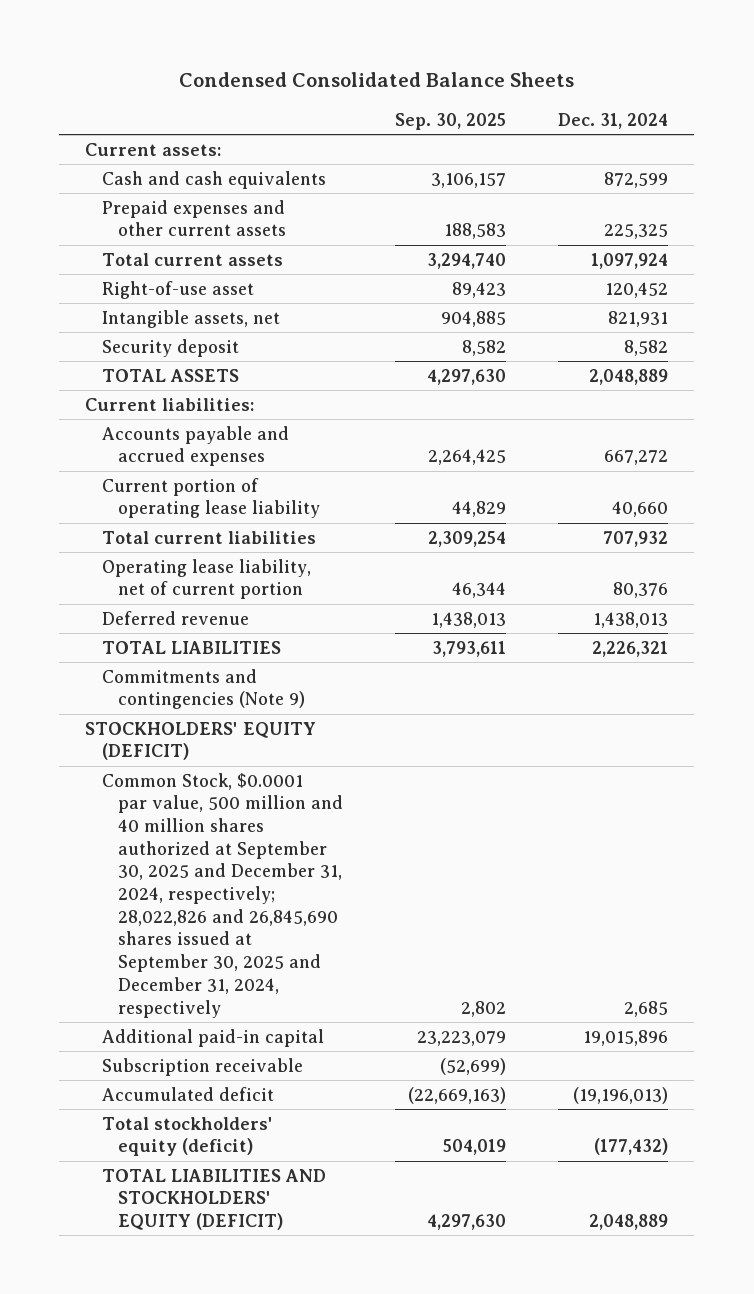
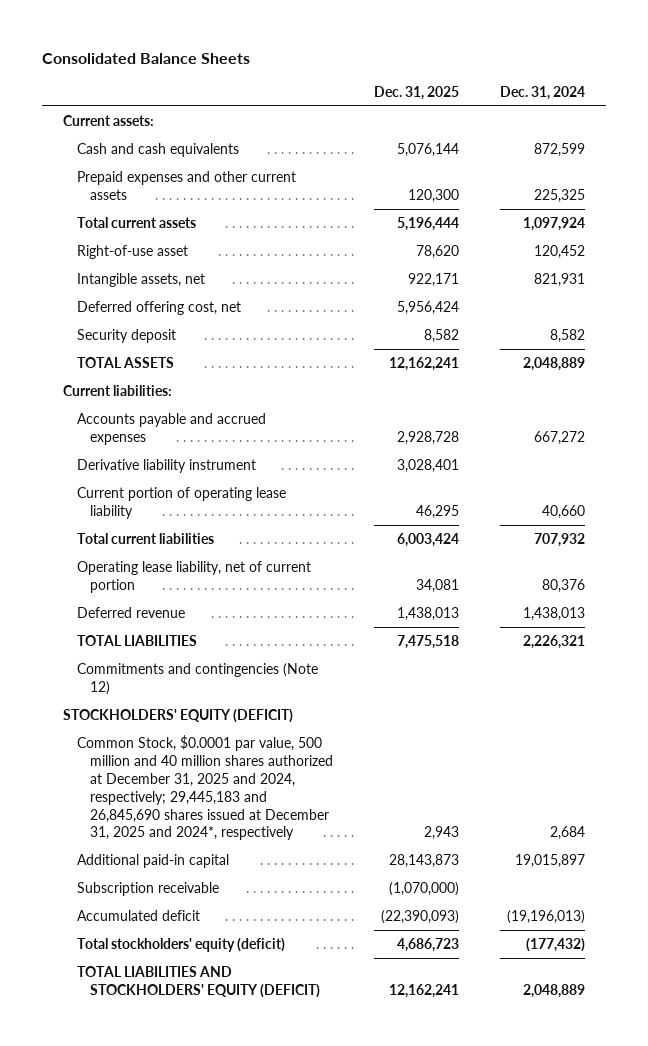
- Condensed Consolidated Balance Sheets
+ Consolidated Balance Sheets
- | Sep. 30, 2025 | Dec. 31, 2024
+ | Dec. 31, 2025 | Dec. 31, 2024
+ Deferred offering cost, net | 5,956,424 |
+ Derivative liability instrument | 3,028,401 |
- Commitments and contingencies (Note 9)
+ Commitments and contingencies (Note 12)
- Common Stock, $0.0001 par value, 500 million and 40 million shares authorized at September 30, 2025 and December 31, 2024, respectively; 28,022,826 and 26,845,690 shares issued at September 30, 2025 and December 31, 2024, respectively | 2,802 | 2,685
- Additional paid-in capital | 23,223,079 | 19,015,896
+ Common Stock, $0.0001 par value, 500 million and 40 million shares authorized at December 31, 2025 and 2024, respectively; 29,445,183 and 26,845,690 shares issued at December 31, 2025 and 2024*, respectively | 2,943 | 2,684
+ Additional paid-in capital | 28,143,873 | 19,015,897

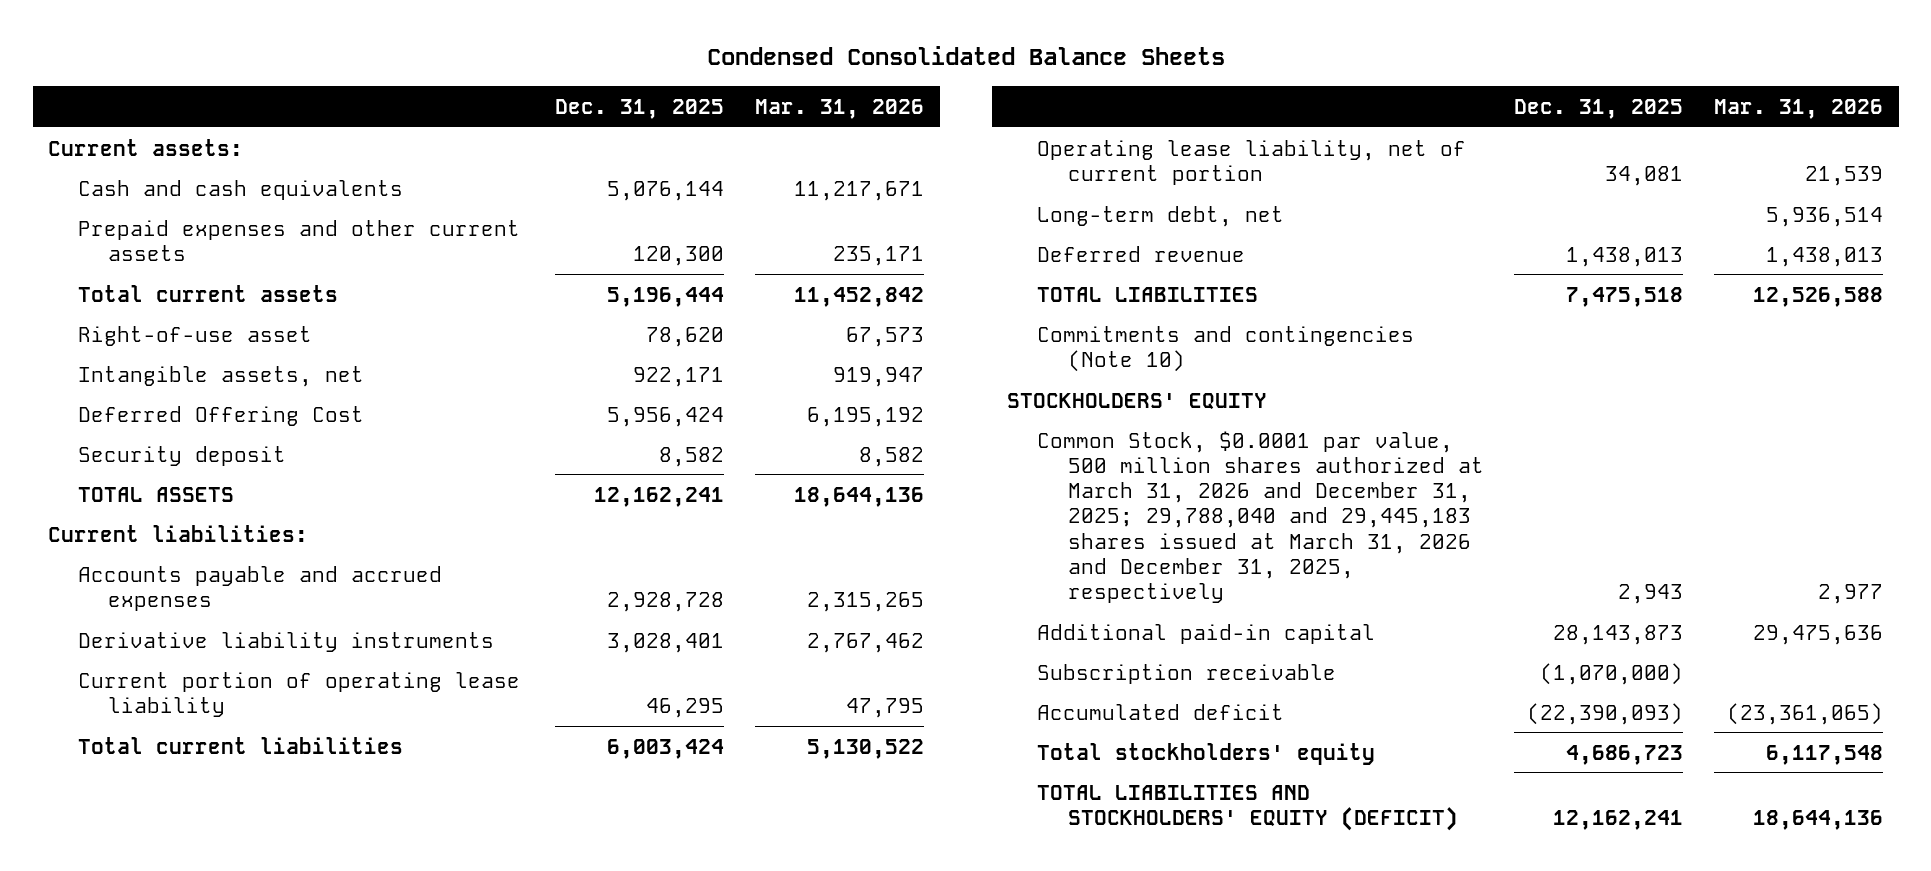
- Consolidated Balance Sheets
+ Condensed Consolidated Balance Sheets
- | Dec. 31, 2025 | Dec. 31, 2024
+ | Dec. 31, 2025 | Mar. 31, 2026
- Deferred offering cost, net | 5,956,424 |
+ Deferred Offering Cost | 5,956,424 | 6,195,192
- Derivative liability instrument | 3,028,401 |
+ Derivative liability instruments | 3,028,401 | 2,767,462
+ Long-term debt, net | | 5,936,514
- Commitments and contingencies (Note 12)
- STOCKHOLDERS' EQUITY (DEFICIT)
- Common Stock, $0.0001 par value, 500 million and 40 million shares authorized at December 31, 2025 and 2024, respectively; 29,445,183 and 26,845,690 shares issued at December 31, 2025 and 2024*, respectively | 2,943 | 2,684
+ Commitments and contingencies (Note 10)
+ STOCKHOLDERS' EQUITY
+ Common Stock, $0.0001 par value, 500 million shares authorized at March 31, 2026 and December 31, 2025; 29,788,040 and 29,445,183 shares issued at March 31, 2026 and December 31, 2025, respectively | 2,943 | 2,977
- Total stockholders' equity (deficit) | 4,686,723 | (177,432)
+ Total stockholders' equity | 4,686,723 | 6,117,548

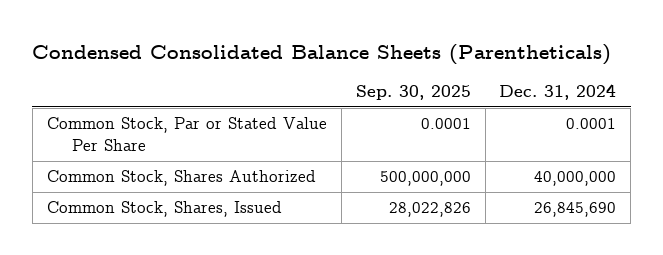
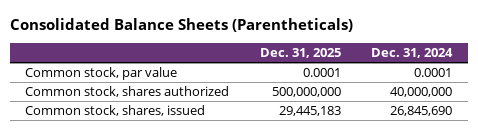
- Condensed Consolidated Balance Sheets (Parentheticals)
+ Consolidated Balance Sheets (Parentheticals)
- | Sep. 30, 2025 | Dec. 31, 2024
+ | Dec. 31, 2025 | Dec. 31, 2024
- Common Stock, Par or Stated Value Per Share | 0.0001 | 0.0001
- Common Stock, Shares Authorized | 500,000,000 | 40,000,000
- Common Stock, Shares, Issued | 28,022,826 | 26,845,690
+ Common stock, par value | 0.0001 | 0.0001
+ Common stock, shares authorized | 500,000,000 | 40,000,000
+ Common stock, shares, issued | 29,445,183 | 26,845,690

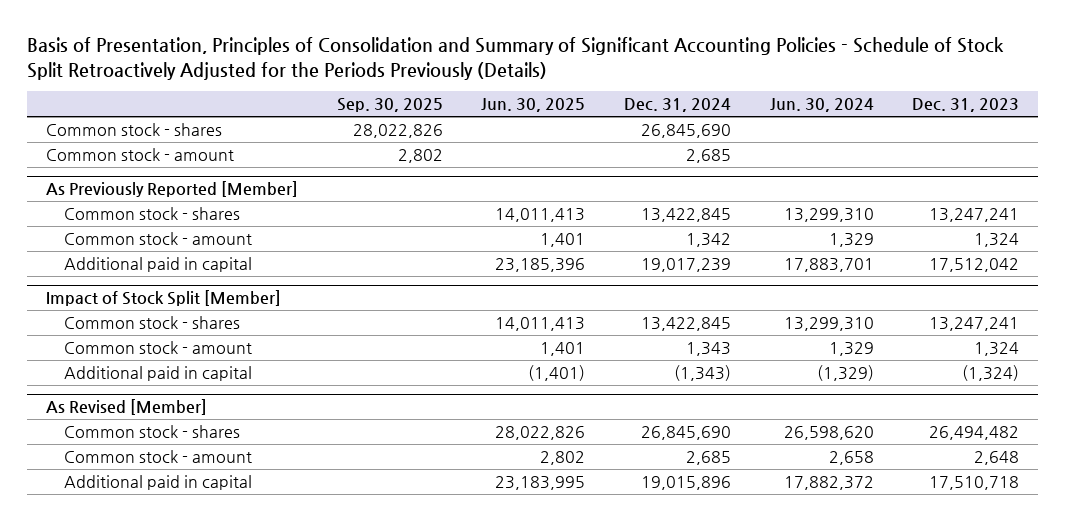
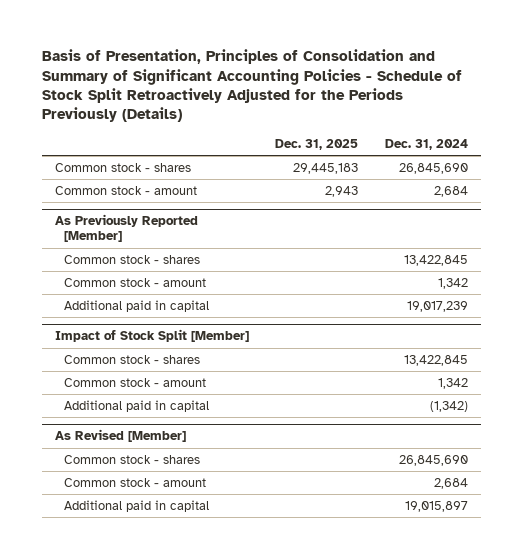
- | Sep. 30, 2025 | Jun. 30, 2025 | Dec. 31, 2024 | Jun. 30, 2024 | Dec. 31, 2023
+ | Dec. 31, 2025 | Dec. 31, 2024
- Common stock - amount | 2,802 | | 2,685 | |
+ Common stock - amount | 2,943 | 2,684
@ Impact of Stock Split [Member]
- Common stock - amount | | 1,401 | 1,343 | 1,329 | 1,324
- Additional paid in capital | | (1,401) | (1,343) | (1,329) | (1,324)
+ Common stock - amount | | 1,342
+ Additional paid in capital | | (1,342)
@ As Revised [Member]
- Common stock - amount | | 2,802 | 2,685 | 2,658 | 2,648
- Additional paid in capital | | 23,183,995 | 19,015,896 | 17,882,372 | 17,510,718
+ Common stock - amount | | 2,684
+ Additional paid in capital | | 19,015,897

